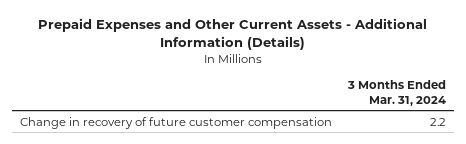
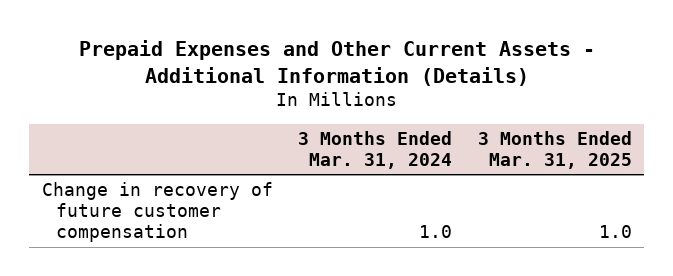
- | 3 Months Ended Mar. 31, 2024
+ | 3 Months Ended Mar. 31, 2024 | 3 Months Ended Mar. 31, 2025
- Change in recovery of future customer compensation | 2.2
+ Change in recovery of future customer compensation | 1.0 | 1.0

